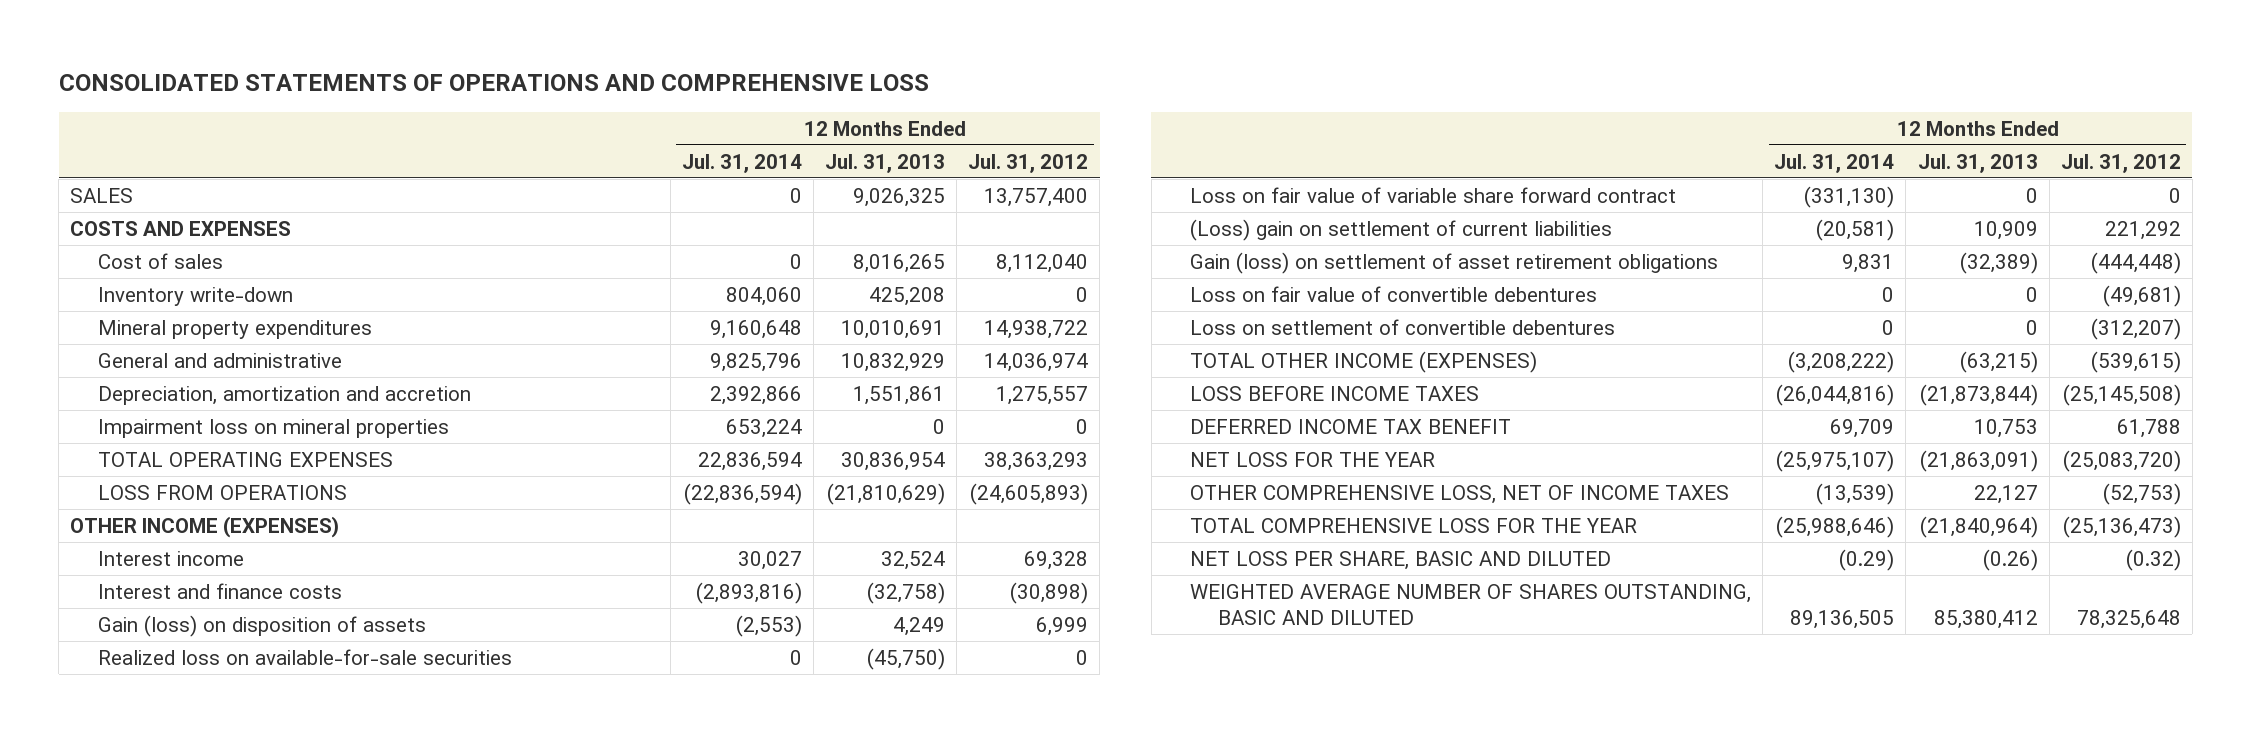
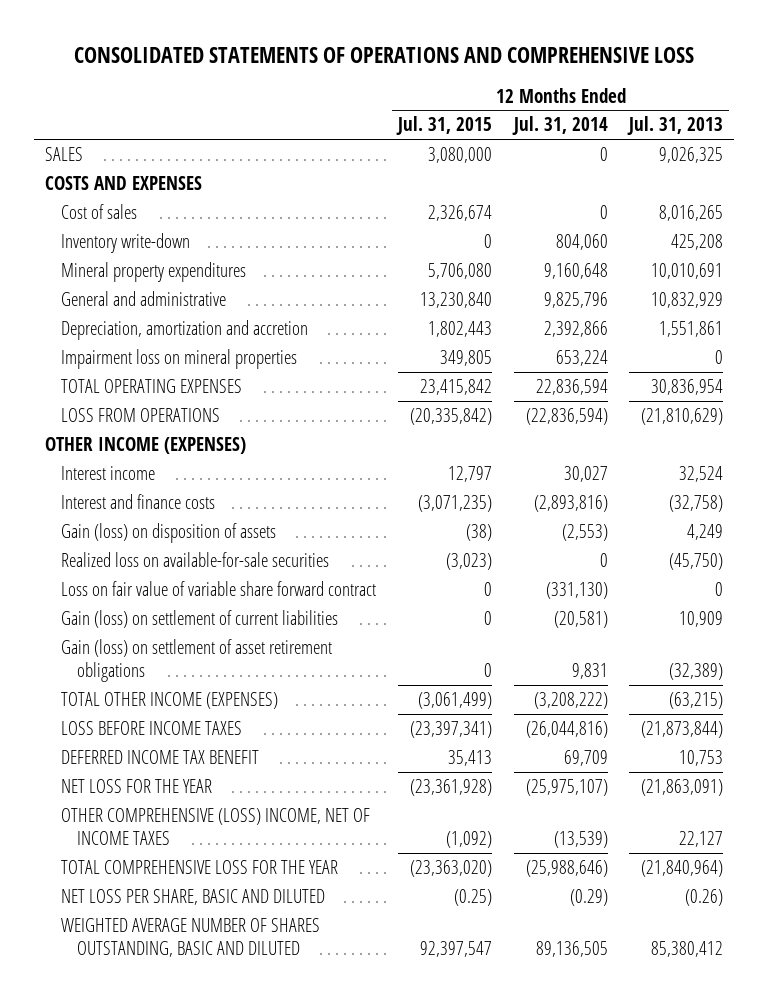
- | 12 Months Ended Jul. 31, 2014 | 12 Months Ended Jul. 31, 2013 | 12 Months Ended Jul. 31, 2012
+ | 12 Months Ended Jul. 31, 2015 | 12 Months Ended Jul. 31, 2014 | 12 Months Ended Jul. 31, 2013
- (Loss) gain on settlement of current liabilities | (20,581) | 10,909 | 221,292
+ Gain (loss) on settlement of current liabilities | 0 | (20,581) | 10,909
- Loss on fair value of convertible debentures | 0 | 0 | (49,681)
- Loss on settlement of convertible debentures | 0 | 0 | (312,207)
- OTHER COMPREHENSIVE LOSS, NET OF INCOME TAXES | (13,539) | 22,127 | (52,753)
+ OTHER COMPREHENSIVE (LOSS) INCOME, NET OF INCOME TAXES | (1,092) | (13,539) | 22,127

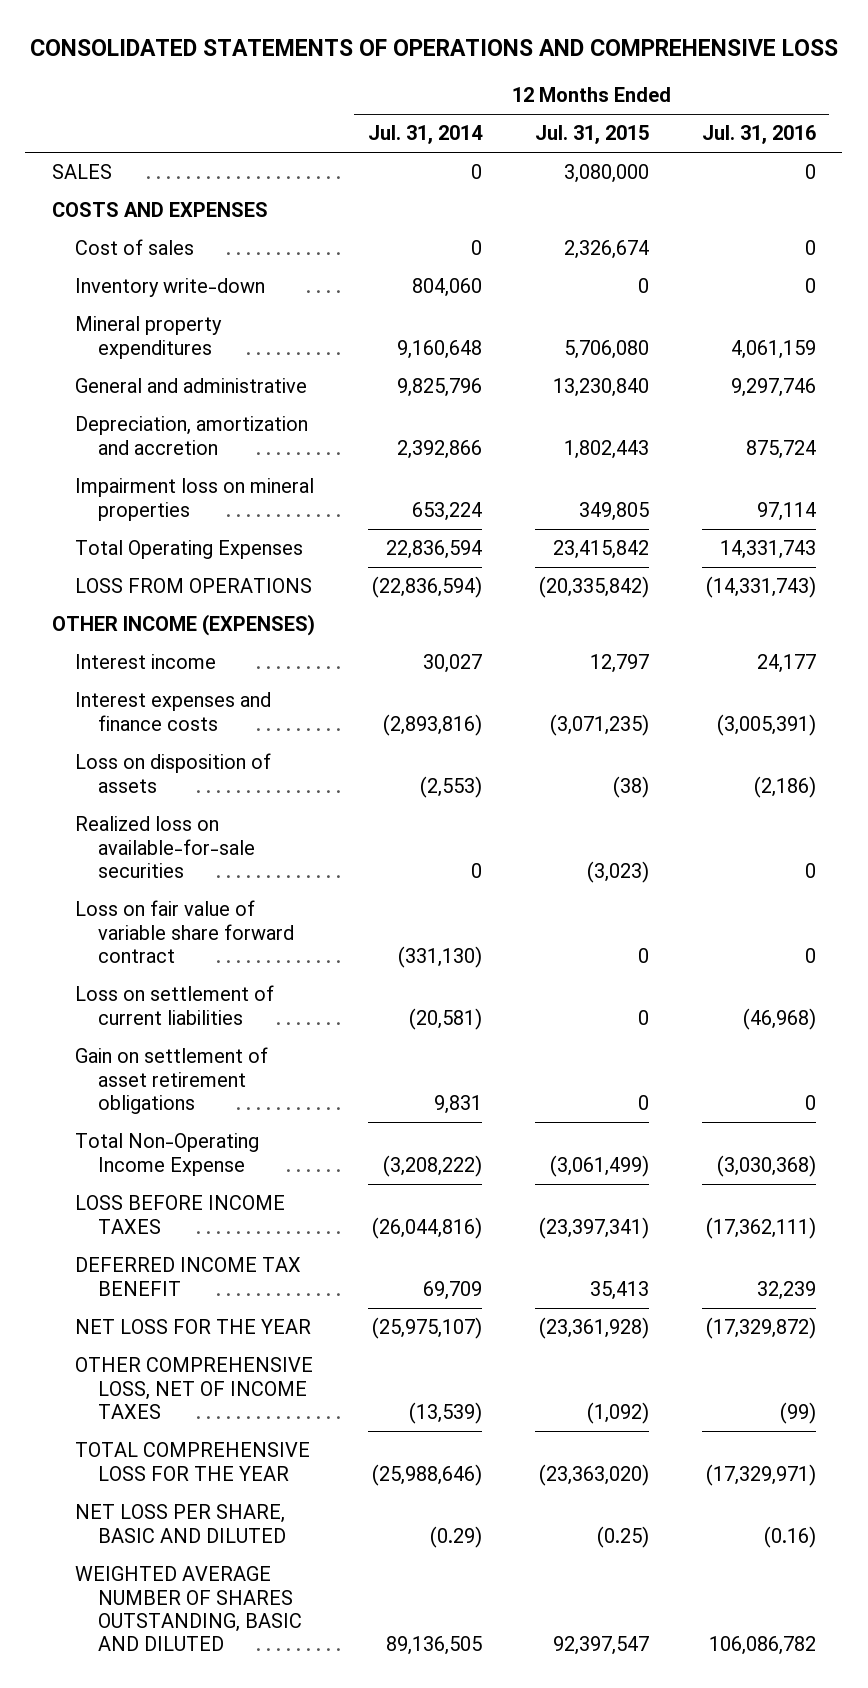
- | 12 Months Ended Jul. 31, 2015 | 12 Months Ended Jul. 31, 2014 | 12 Months Ended Jul. 31, 2013
+ | 12 Months Ended Jul. 31, 2014 | 12 Months Ended Jul. 31, 2015 | 12 Months Ended Jul. 31, 2016
- TOTAL OPERATING EXPENSES | 23,415,842 | 22,836,594 | 30,836,954
+ Total Operating Expenses | 22,836,594 | 23,415,842 | 14,331,743
- Interest and finance costs | (3,071,235) | (2,893,816) | (32,758)
- Gain (loss) on disposition of assets | (38) | (2,553) | 4,249
+ Interest expenses and finance costs | (2,893,816) | (3,071,235) | (3,005,391)
+ Loss on disposition of assets | (2,553) | (38) | (2,186)
- Gain (loss) on settlement of current liabilities | 0 | (20,581) | 10,909
- Gain (loss) on settlement of asset retirement obligations | 0 | 9,831 | (32,389)
- TOTAL OTHER INCOME (EXPENSES) | (3,061,499) | (3,208,222) | (63,215)
+ Loss on settlement of current liabilities | (20,581) | 0 | (46,968)
+ Gain on settlement of asset retirement obligations | 9,831 | 0 | 0
+ Total Non-Operating Income Expense | (3,208,222) | (3,061,499) | (3,030,368)
- OTHER COMPREHENSIVE (LOSS) INCOME, NET OF INCOME TAXES | (1,092) | (13,539) | 22,127
+ OTHER COMPREHENSIVE LOSS, NET OF INCOME TAXES | (13,539) | (1,092) | (99)

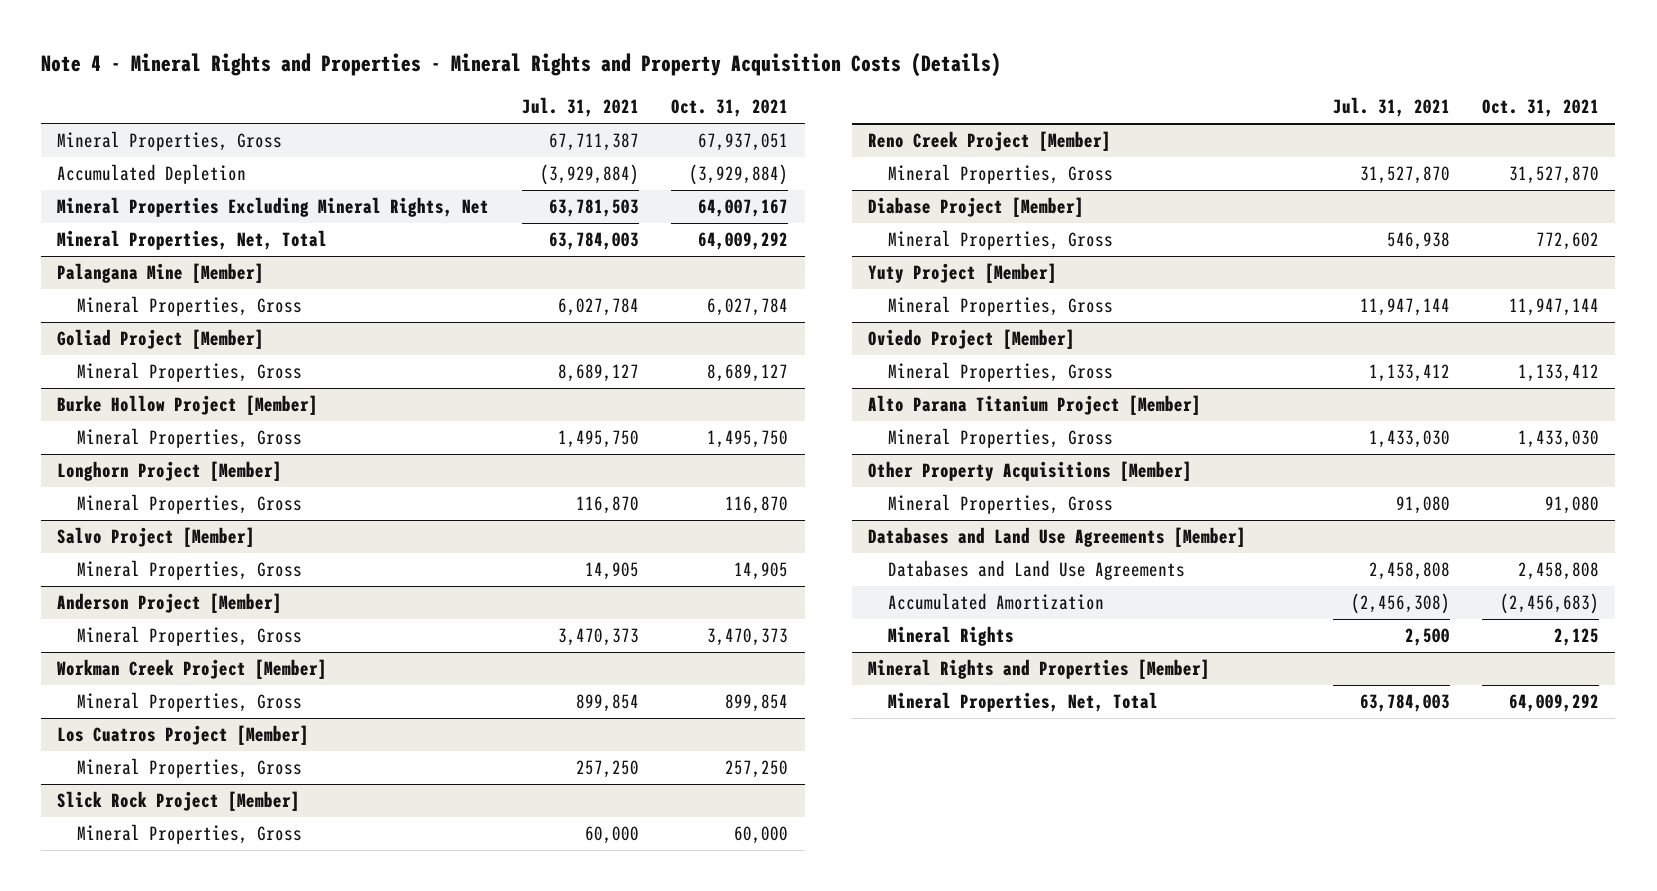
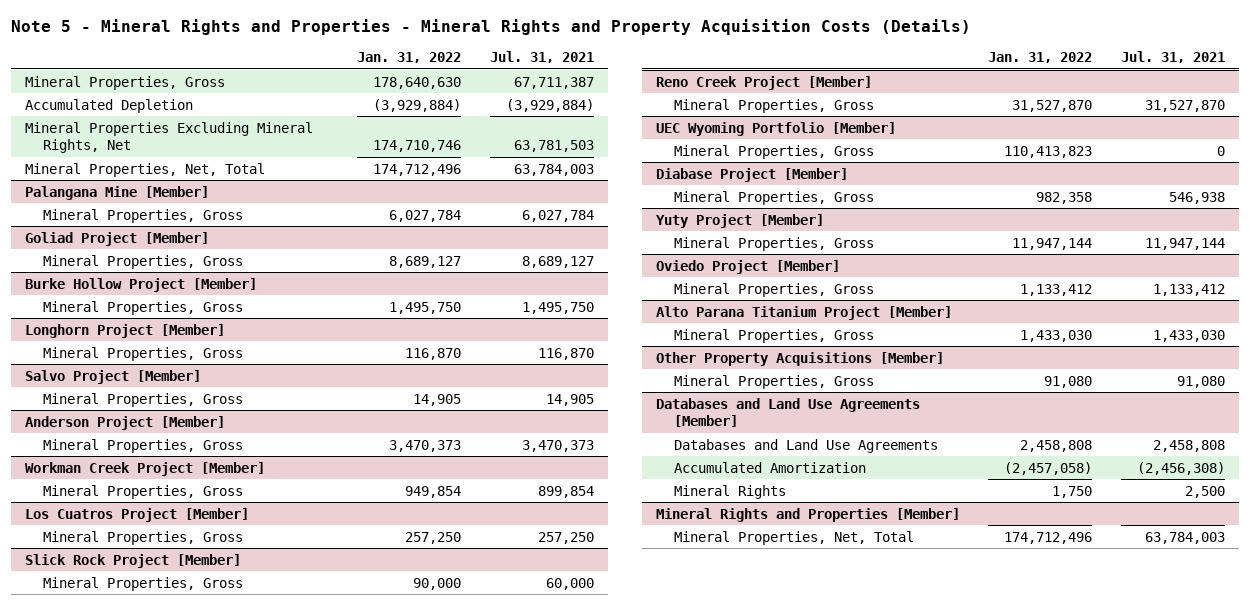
- Note 4 - Mineral Rights and Properties - Mineral Rights and Property Acquisition Costs (Details)
+ Note 5 - Mineral Rights and Properties - Mineral Rights and Property Acquisition Costs (Details)
- | Jul. 31, 2021 | Oct. 31, 2021
+ | Jan. 31, 2022 | Jul. 31, 2021
+ UEC Wyoming Portfolio [Member]
+ Mineral Properties, Gross | 110,413,823 | 0

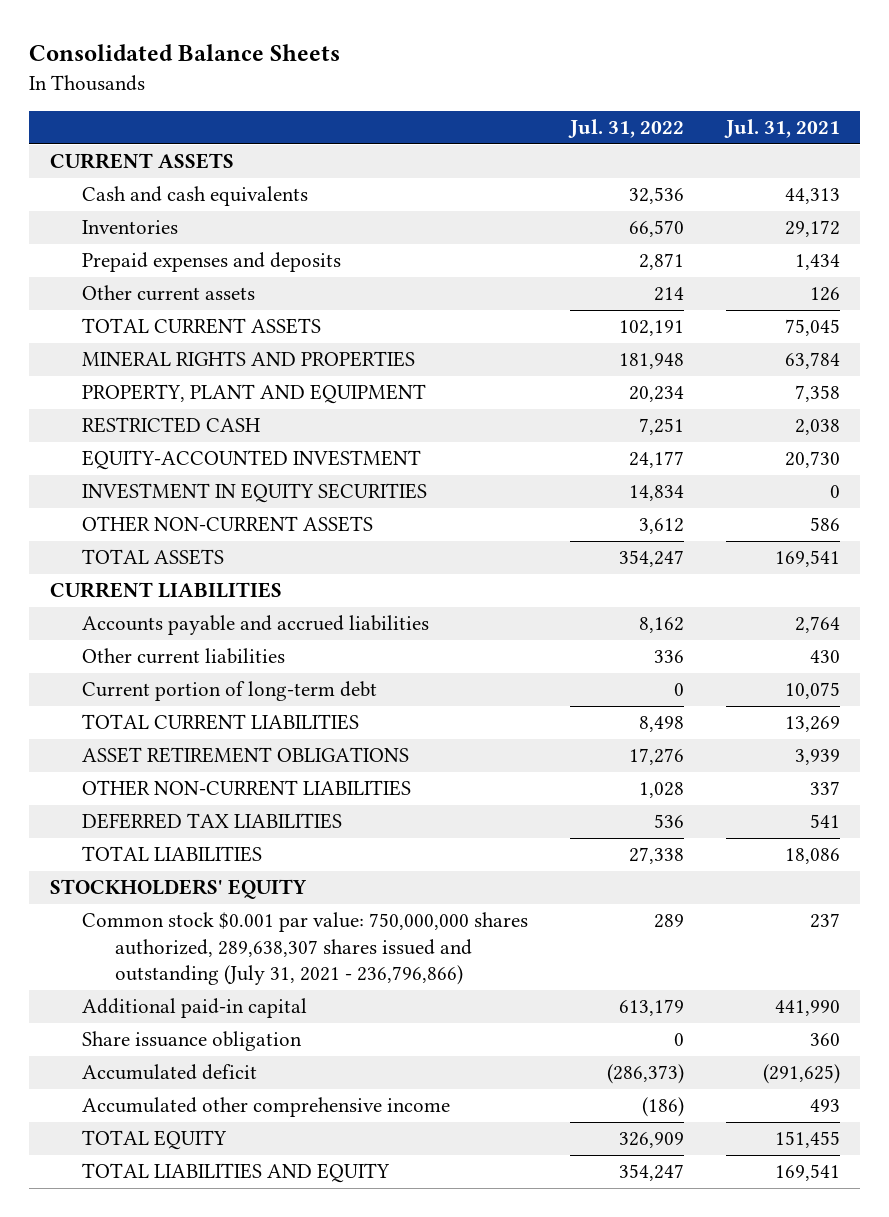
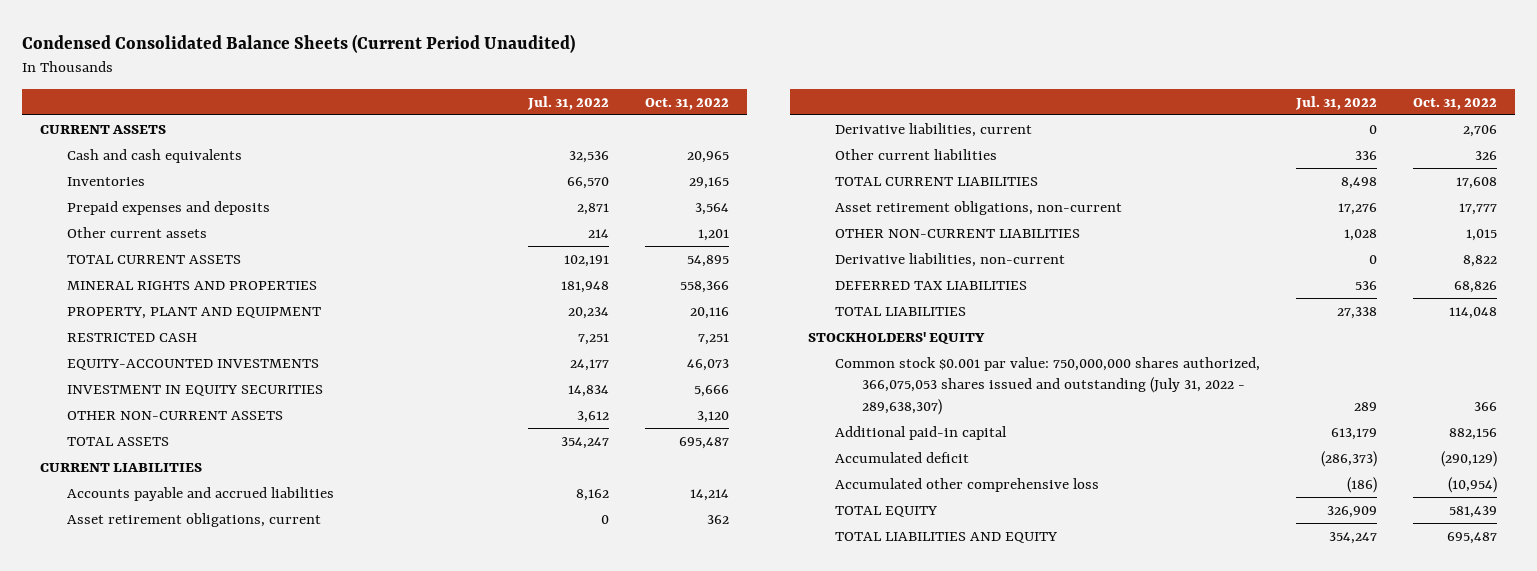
- Consolidated Balance Sheets
+ Condensed Consolidated Balance Sheets (Current Period Unaudited)
- | Jul. 31, 2022 | Jul. 31, 2021
+ | Jul. 31, 2022 | Oct. 31, 2022
- EQUITY-ACCOUNTED INVESTMENT | 24,177 | 20,730
+ EQUITY-ACCOUNTED INVESTMENTS | 24,177 | 46,073
+ Asset retirement obligations, current | 0 | 362
+ Derivative liabilities, current | 0 | 2,706
- Current portion of long-term debt | 0 | 10,075
- ASSET RETIREMENT OBLIGATIONS | 17,276 | 3,939
+ Asset retirement obligations, non-current | 17,276 | 17,777
+ Derivative liabilities, non-current | 0 | 8,822
- Common stock $0.001 par value: 750,000,000 shares authorized, 289,638,307 shares issued and outstanding (July 31, 2021 - 236,796,866) | 289 | 237
+ Common stock $0.001 par value: 750,000,000 shares authorized, 366,075,053 shares issued and outstanding (July 31, 2022 - 289,638,307) | 289 | 366
- Share issuance obligation | 0 | 360
- Accumulated other comprehensive income | (186) | 493
+ Accumulated other comprehensive loss | (186) | (10,954)

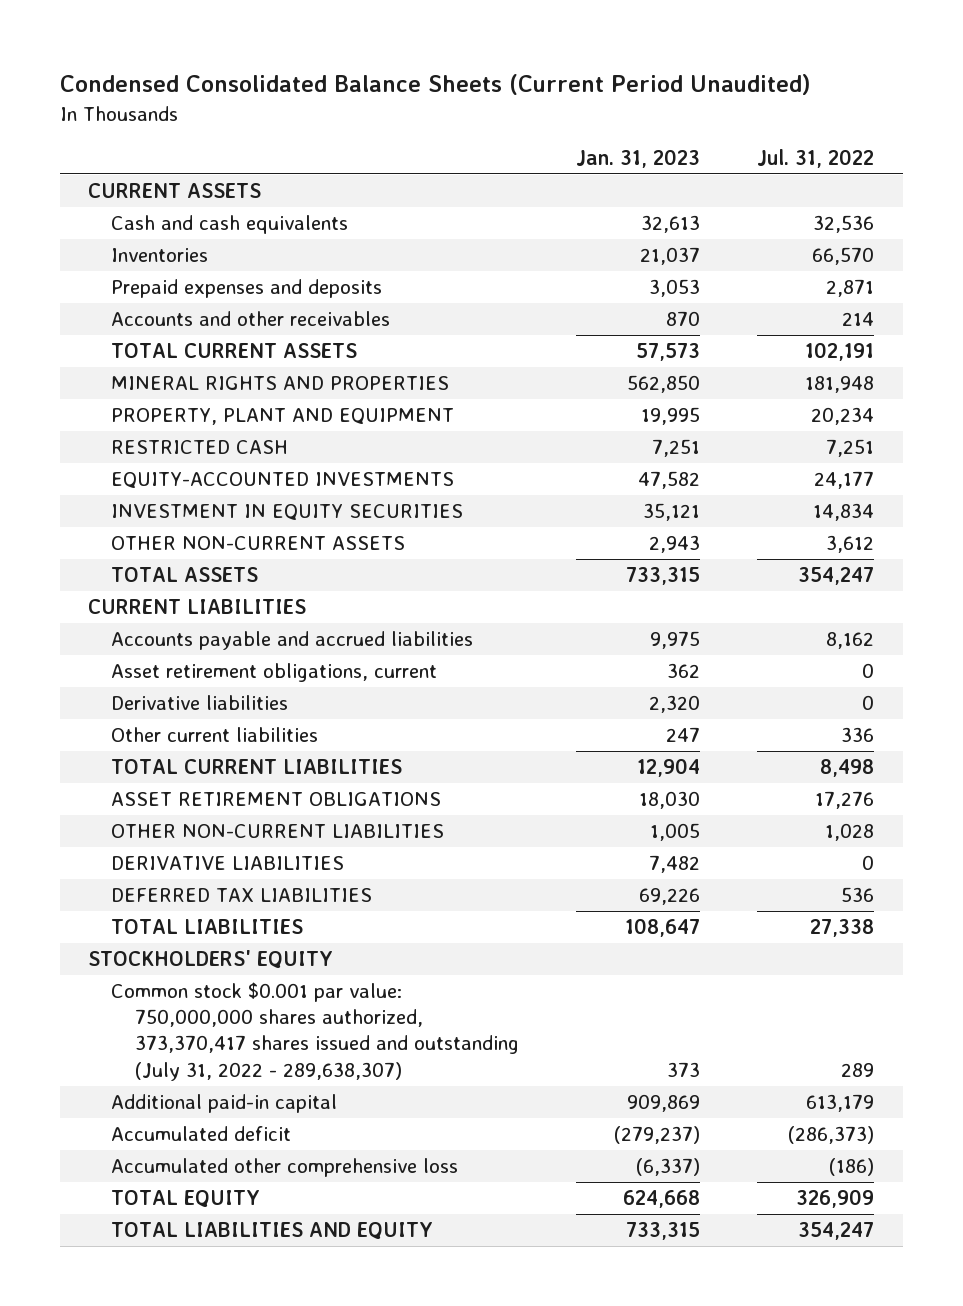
- | Jul. 31, 2022 | Oct. 31, 2022
+ | Jan. 31, 2023 | Jul. 31, 2022
- Other current assets | 214 | 1,201
+ Accounts and other receivables | 870 | 214
- Derivative liabilities, current | 0 | 2,706
+ Derivative liabilities | 2,320 | 0
- Asset retirement obligations, non-current | 17,276 | 17,777
+ ASSET RETIREMENT OBLIGATIONS | 18,030 | 17,276
- Derivative liabilities, non-current | 0 | 8,822
+ DERIVATIVE LIABILITIES | 7,482 | 0
- Common stock $0.001 par value: 750,000,000 shares authorized, 366,075,053 shares issued and outstanding (July 31, 2022 - 289,638,307) | 289 | 366
+ Common stock $0.001 par value: 750,000,000 shares authorized, 373,370,417 shares issued and outstanding (July 31, 2022 - 289,638,307) | 373 | 289

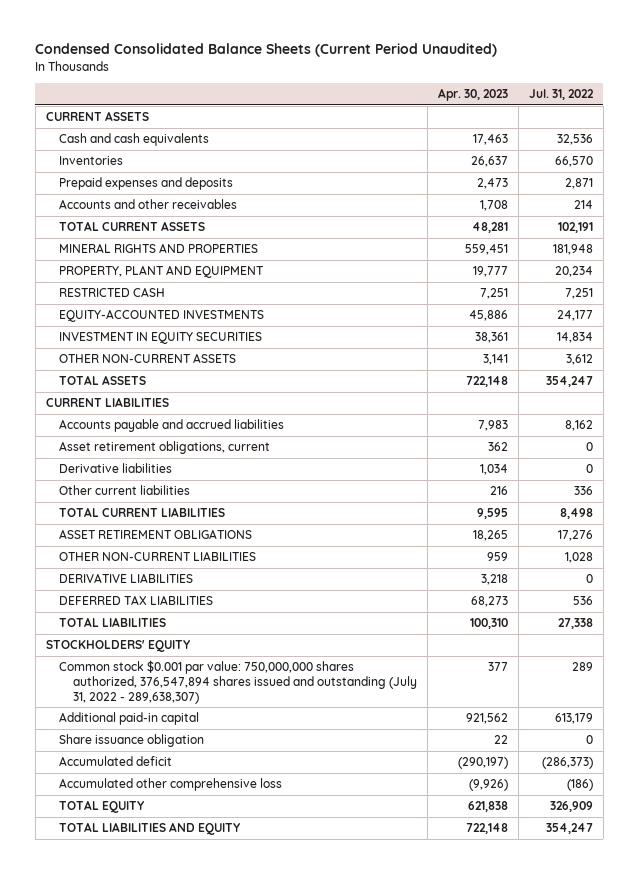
- | Jan. 31, 2023 | Jul. 31, 2022
+ | Apr. 30, 2023 | Jul. 31, 2022
- Common stock $0.001 par value: 750,000,000 shares authorized, 373,370,417 shares issued and outstanding (July 31, 2022 - 289,638,307) | 373 | 289
+ Common stock $0.001 par value: 750,000,000 shares authorized, 376,547,894 shares issued and outstanding (July 31, 2022 - 289,638,307) | 377 | 289
+ Share issuance obligation | 22 | 0

